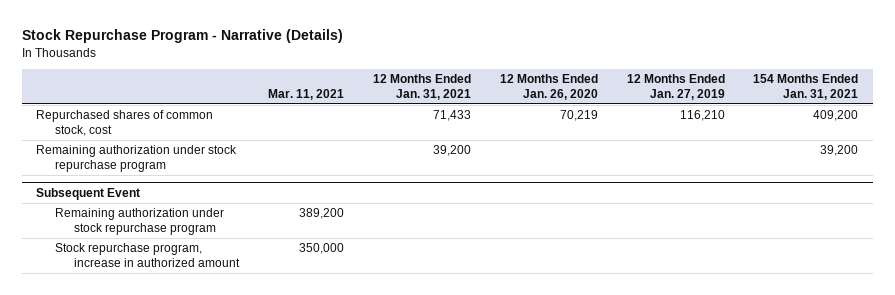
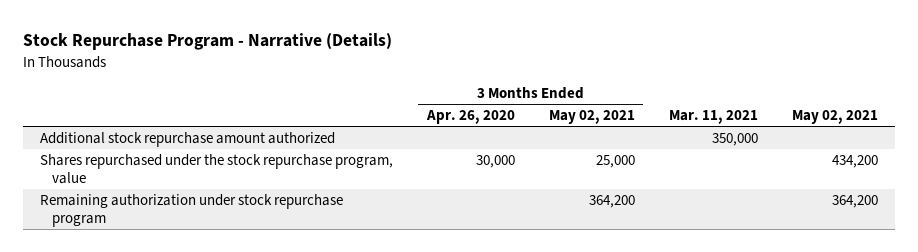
- | Mar. 11, 2021 | 12 Months Ended Jan. 31, 2021 | 12 Months Ended Jan. 26, 2020 | 12 Months Ended Jan. 27, 2019 | 154 Months Ended Jan. 31, 2021
+ | 3 Months Ended Apr. 26, 2020 | 3 Months Ended May 02, 2021 | Mar. 11, 2021 | May 02, 2021
- Repurchased shares of common stock, cost | | 71,433 | 70,219 | 116,210 | 409,200
+ Additional stock repurchase amount authorized | | | 350,000 |
+ Shares repurchased under the stock repurchase program, value | 30,000 | 25,000 | | 434,200
- Subsequent Event
- Remaining authorization under stock repurchase program | 389,200 | | | |
- Stock repurchase program, increase in authorized amount | 350,000 | | | |

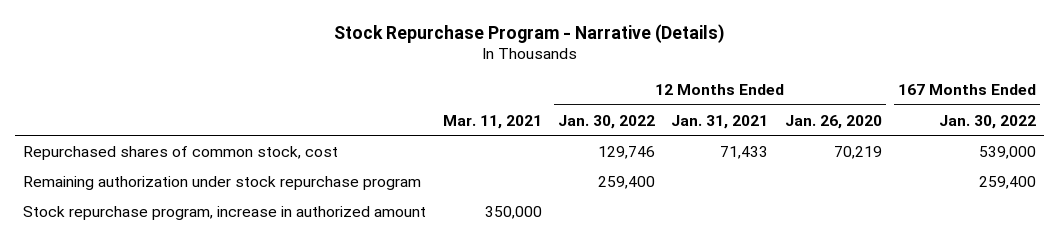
- | 3 Months Ended Apr. 26, 2020 | 3 Months Ended May 02, 2021 | Mar. 11, 2021 | May 02, 2021
+ | Mar. 11, 2021 | 12 Months Ended Jan. 30, 2022 | 12 Months Ended Jan. 31, 2021 | 12 Months Ended Jan. 26, 2020 | 167 Months Ended Jan. 30, 2022
- Additional stock repurchase amount authorized | | | 350,000 |
- Shares repurchased under the stock repurchase program, value | 30,000 | 25,000 | | 434,200
+ Repurchased shares of common stock, cost | | 129,746 | 71,433 | 70,219 | 539,000
+ Stock repurchase program, increase in authorized amount | 350,000 | | | |

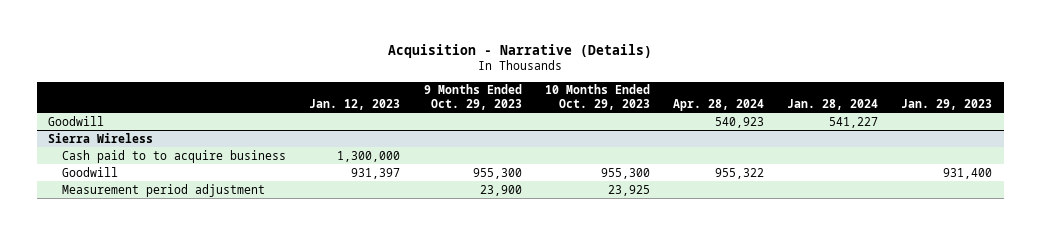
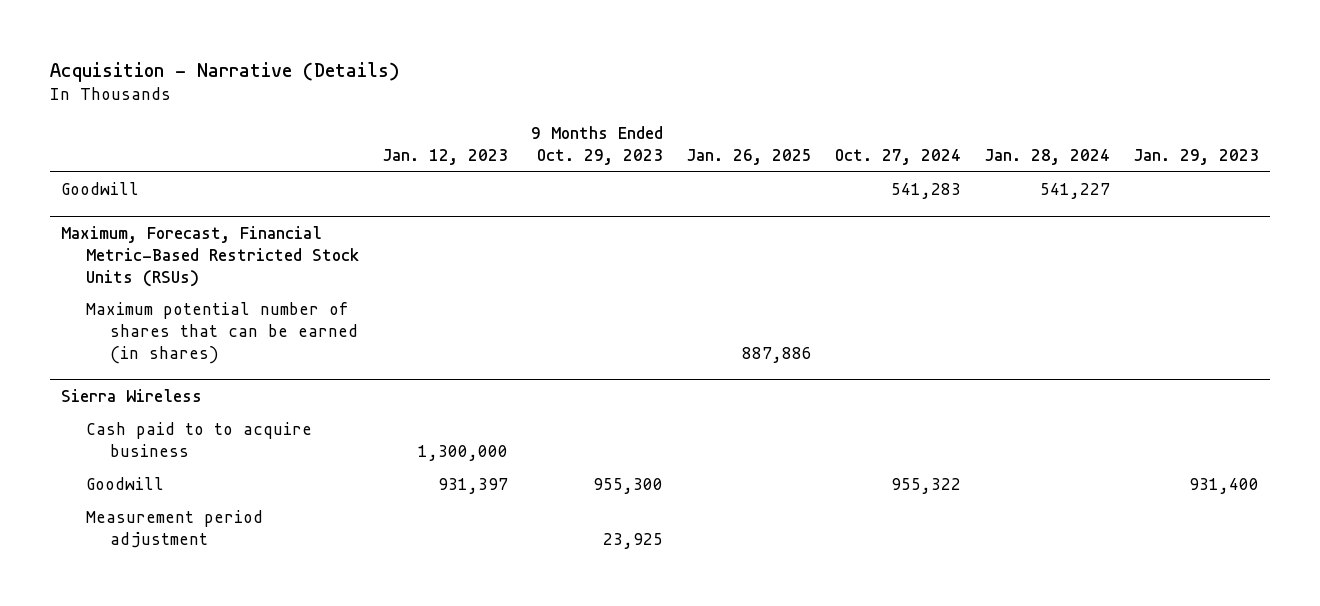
- | Jan. 12, 2023 | 9 Months Ended Oct. 29, 2023 | 10 Months Ended Oct. 29, 2023 | Apr. 28, 2024 | Jan. 28, 2024 | Jan. 29, 2023
+ | Jan. 12, 2023 | 9 Months Ended Oct. 29, 2023 | Jan. 26, 2025 | Oct. 27, 2024 | Jan. 28, 2024 | Jan. 29, 2023
+ Maximum, Forecast, Financial Metric-Based Restricted Stock Units (RSUs)
+ Maximum potential number of shares that can be earned (in shares) | | | 887,886 | | |
@ Sierra Wireless
- Measurement period adjustment | | 23,900 | 23,925 | | |
+ Measurement period adjustment | | 23,925 | | | |

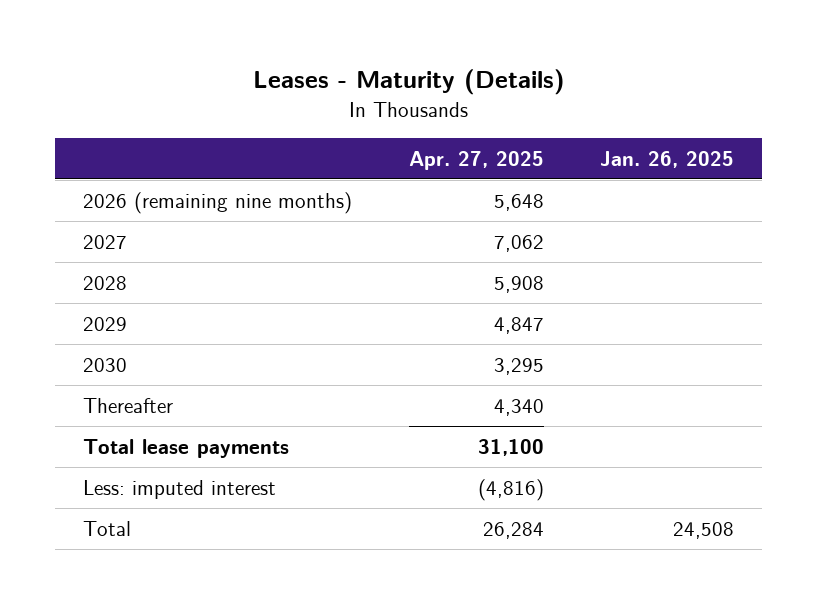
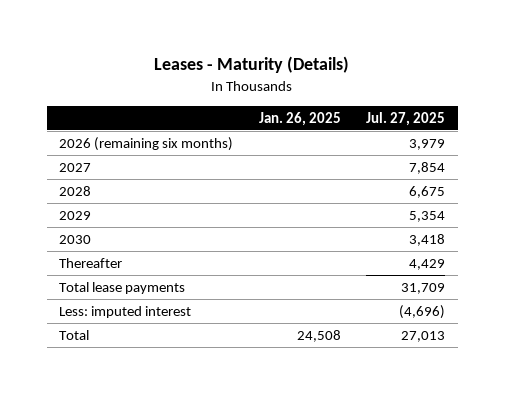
- | Apr. 27, 2025 | Jan. 26, 2025
+ | Jan. 26, 2025 | Jul. 27, 2025
- 2026 (remaining nine months) | 5,648 |
+ 2026 (remaining six months) | | 3,979

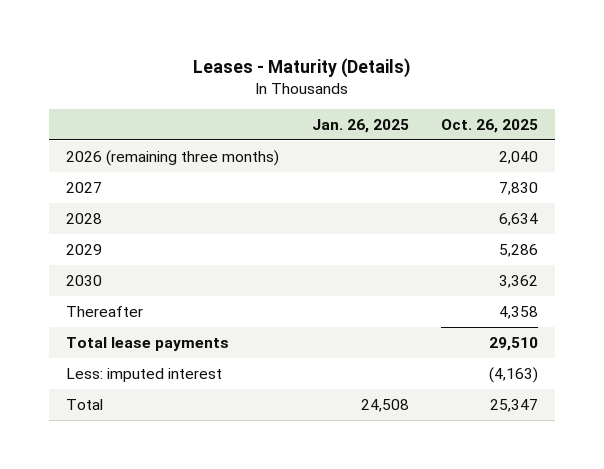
- | Jan. 26, 2025 | Jul. 27, 2025
+ | Jan. 26, 2025 | Oct. 26, 2025
- 2026 (remaining six months) | | 3,979
+ 2026 (remaining three months) | | 2,040

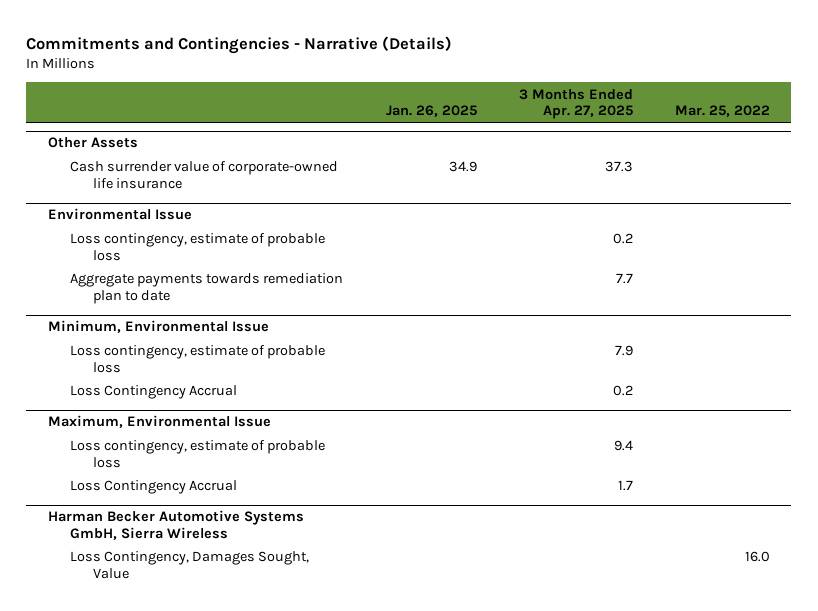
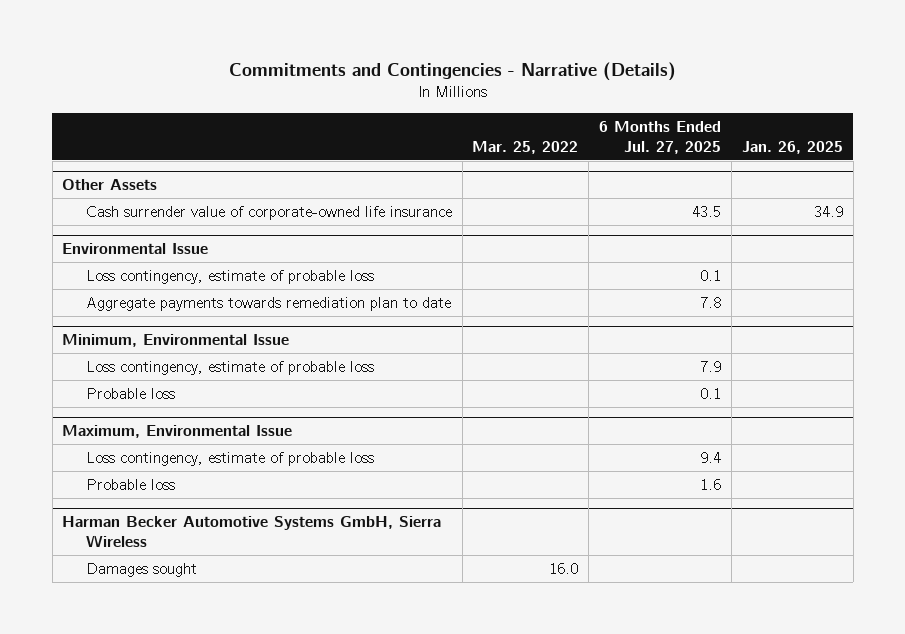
- | Jan. 26, 2025 | 3 Months Ended Apr. 27, 2025 | Mar. 25, 2022
+ | Mar. 25, 2022 | 6 Months Ended Jul. 27, 2025 | Jan. 26, 2025
@ Minimum, Environmental Issue
- Loss Contingency Accrual | | 0.2 |
+ Probable loss | | 0.1 |
@ Maximum, Environmental Issue
- Loss Contingency Accrual | | 1.7 |
+ Probable loss | | 1.6 |
@ Harman Becker Automotive Systems GmbH, Sierra Wireless
- Loss Contingency, Damages Sought, Value | | | 16.0
+ Damages sought | 16.0 | |

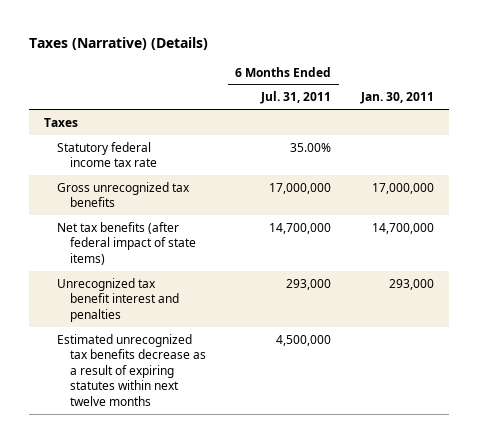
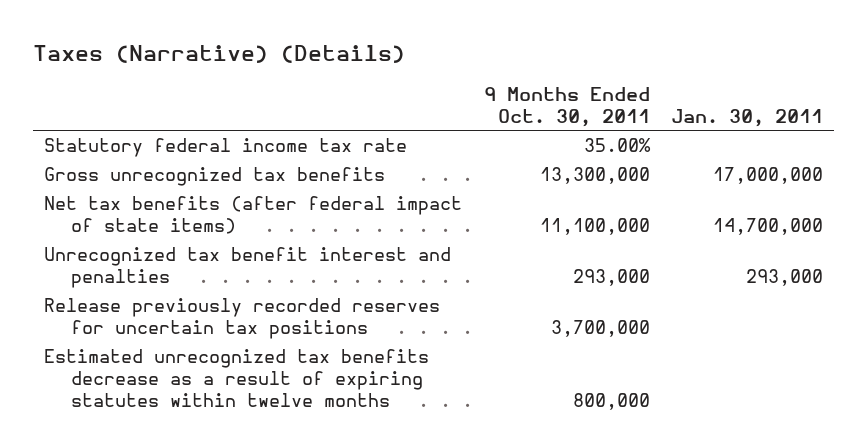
- | 6 Months Ended Jul. 31, 2011 | Jan. 30, 2011
+ | 9 Months Ended Oct. 30, 2011 | Jan. 30, 2011
- Taxes
- Estimated unrecognized tax benefits decrease as a result of expiring statutes within next twelve months | 4,500,000 |
+ Release previously recorded reserves for uncertain tax positions | 3,700,000 |
+ Estimated unrecognized tax benefits decrease as a result of expiring statutes within twelve months | 800,000 |

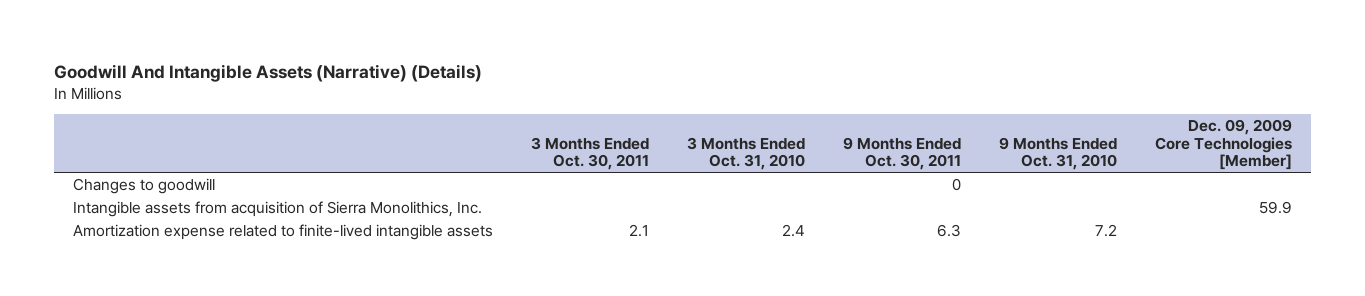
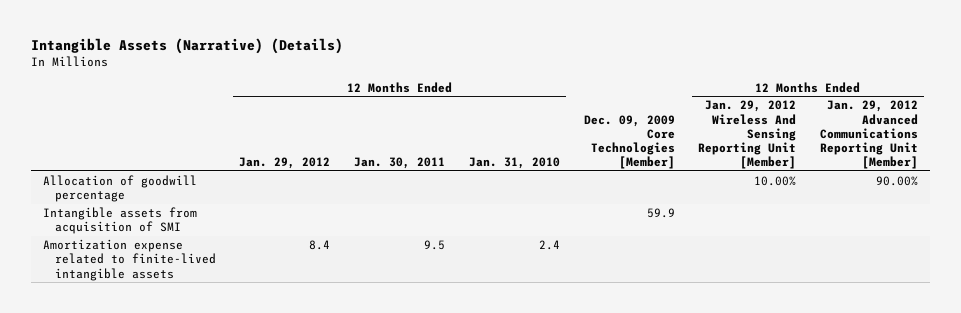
- Goodwill And Intangible Assets (Narrative) (Details)
+ Intangible Assets (Narrative) (Details)
- | 3 Months Ended Oct. 30, 2011 | 3 Months Ended Oct. 31, 2010 | 9 Months Ended Oct. 30, 2011 | 9 Months Ended Oct. 31, 2010 | Dec. 09, 2009 Core Technologies [Member]
+ | 12 Months Ended Jan. 29, 2012 | 12 Months Ended Jan. 30, 2011 | 12 Months Ended Jan. 31, 2010 | Dec. 09, 2009 Core Technologies [Member] | 12 Months Ended Jan. 29, 2012 Wireless And Sensing Reporting Unit [Member] | 12 Months Ended Jan. 29, 2012 Advanced Communications Reporting Unit [Member]
- Changes to goodwill | | | 0 | |
- Intangible assets from acquisition of Sierra Monolithics, Inc. | | | | | 59.9
+ Allocation of goodwill percentage | | | | | 10.00% | 90.00%
+ Intangible assets from acquisition of SMI | | | | 59.9 | |

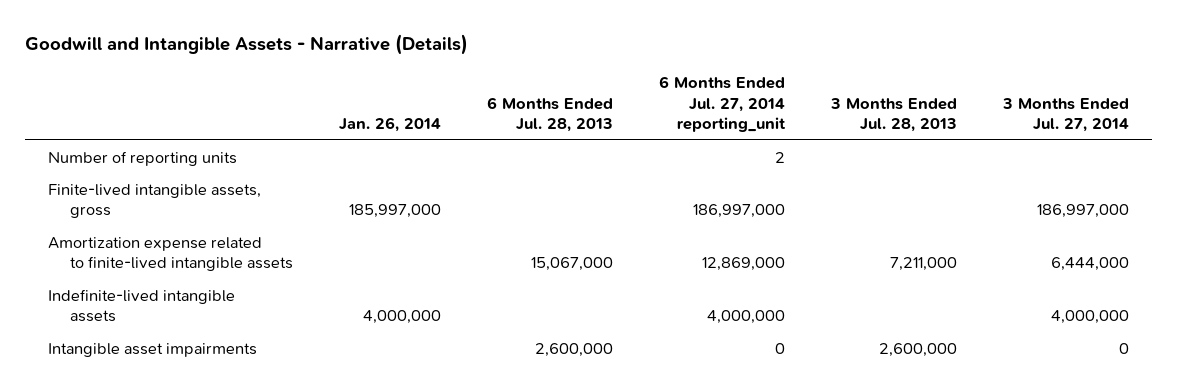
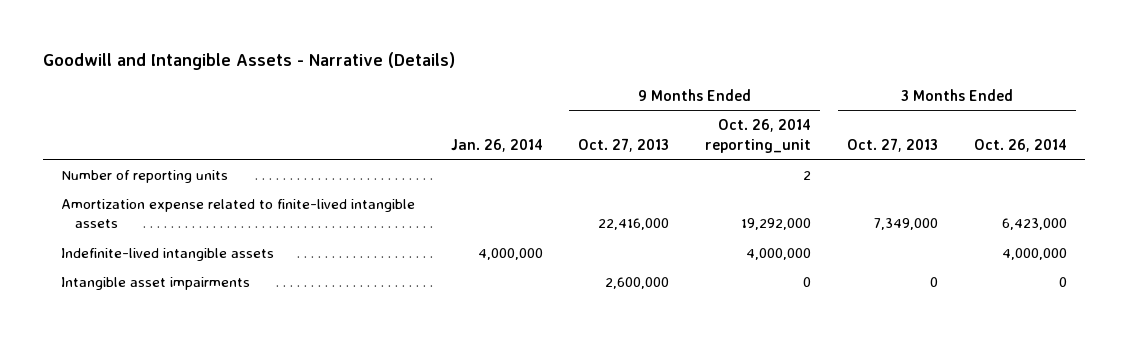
- | Jan. 26, 2014 | 6 Months Ended Jul. 28, 2013 | 6 Months Ended Jul. 27, 2014 reporting_unit | 3 Months Ended Jul. 28, 2013 | 3 Months Ended Jul. 27, 2014
+ | Jan. 26, 2014 | 9 Months Ended Oct. 27, 2013 | 9 Months Ended Oct. 26, 2014 reporting_unit | 3 Months Ended Oct. 27, 2013 | 3 Months Ended Oct. 26, 2014
- Finite-lived intangible assets, gross | 185,997,000 | | 186,997,000 | | 186,997,000

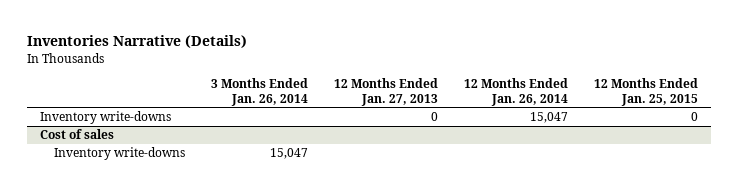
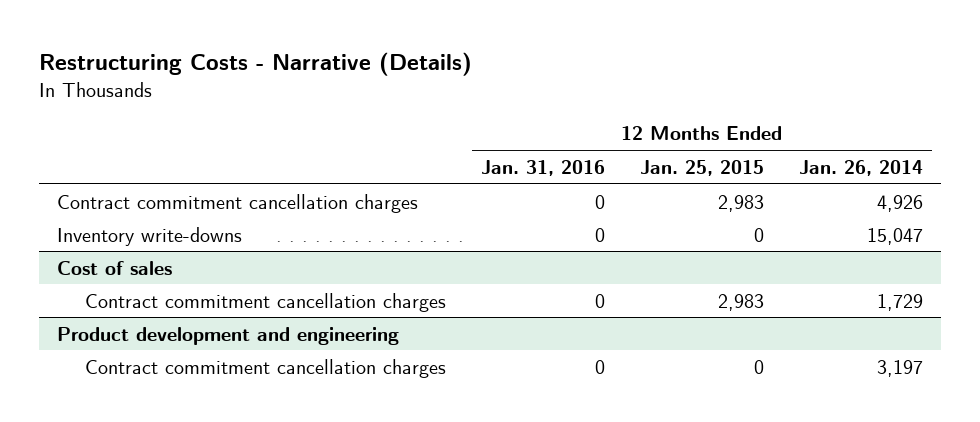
- Inventories Narrative (Details)
+ Restructuring Costs - Narrative (Details)
- | 3 Months Ended Jan. 26, 2014 | 12 Months Ended Jan. 27, 2013 | 12 Months Ended Jan. 26, 2014 | 12 Months Ended Jan. 25, 2015
+ | 12 Months Ended Jan. 31, 2016 | 12 Months Ended Jan. 25, 2015 | 12 Months Ended Jan. 26, 2014
+ Contract commitment cancellation charges | 0 | 2,983 | 4,926
@ Cost of sales
- Inventory write-downs | 15,047 | | |
+ Contract commitment cancellation charges | 0 | 2,983 | 1,729
+ Product development and engineering
+ Contract commitment cancellation charges | 0 | 0 | 3,197

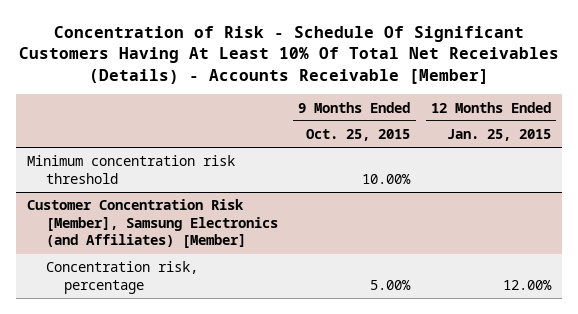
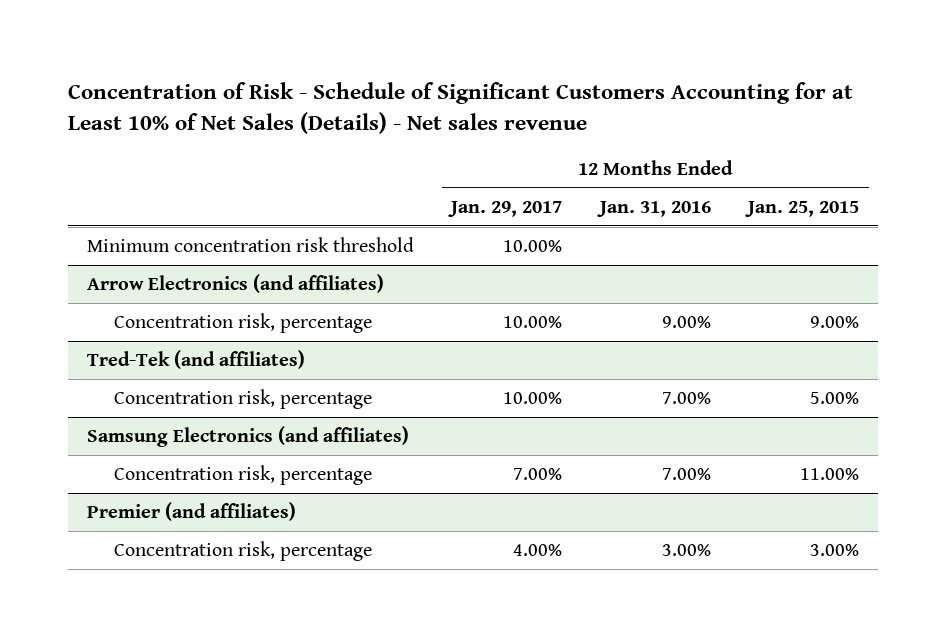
- Concentration of Risk - Schedule Of Significant Customers Having At Least 10% Of Total Net Receivables (Details) - Accounts Receivable [Member]
+ Concentration of Risk - Schedule of Significant Customers Accounting for at Least 10% of Net Sales (Details) - Net sales revenue
- | 9 Months Ended Oct. 25, 2015 | 12 Months Ended Jan. 25, 2015
+ | 12 Months Ended Jan. 29, 2017 | 12 Months Ended Jan. 31, 2016 | 12 Months Ended Jan. 25, 2015
- Customer Concentration Risk [Member], Samsung Electronics (and Affiliates) [Member]
- Concentration risk, percentage | 5.00% | 12.00%
+ Arrow Electronics (and affiliates)
+ Concentration risk, percentage | 10.00% | 9.00% | 9.00%
+ Tred-Tek (and affiliates)
+ Concentration risk, percentage | 10.00% | 7.00% | 5.00%
+ Samsung Electronics (and affiliates)
+ Concentration risk, percentage | 7.00% | 7.00% | 11.00%
+ Premier (and affiliates)
+ Concentration risk, percentage | 4.00% | 3.00% | 3.00%

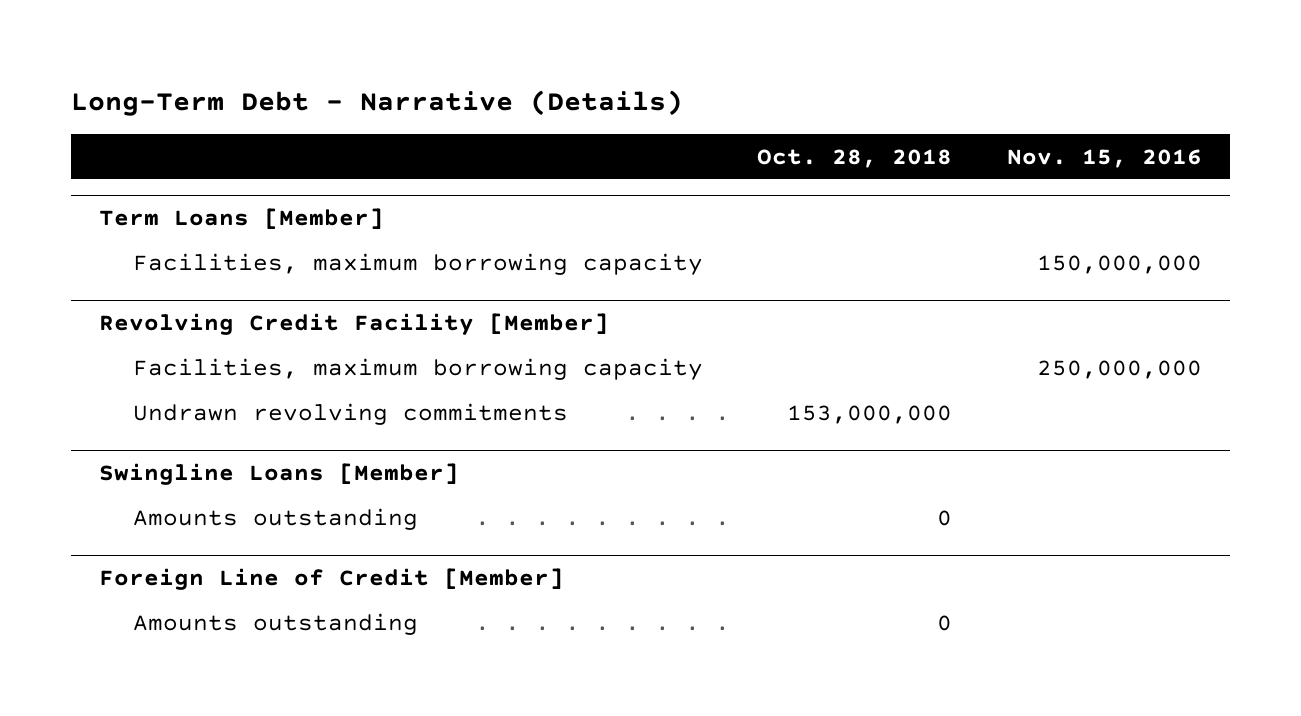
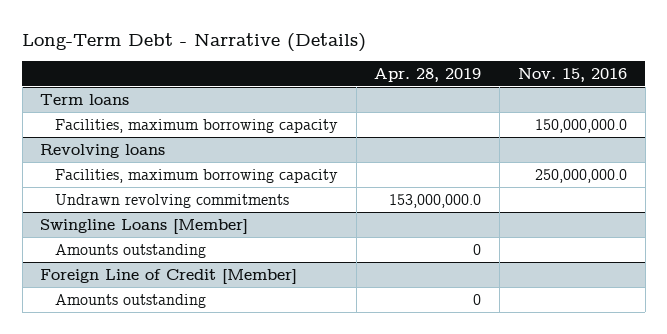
- | Oct. 28, 2018 | Nov. 15, 2016
+ | Apr. 28, 2019 | Nov. 15, 2016
- Term Loans [Member]
- Facilities, maximum borrowing capacity | | 150,000,000
- Revolving Credit Facility [Member]
- Facilities, maximum borrowing capacity | | 250,000,000
+ Term loans
+ Facilities, maximum borrowing capacity | | 150,000,000.0
+ Revolving loans
+ Facilities, maximum borrowing capacity | | 250,000,000.0

